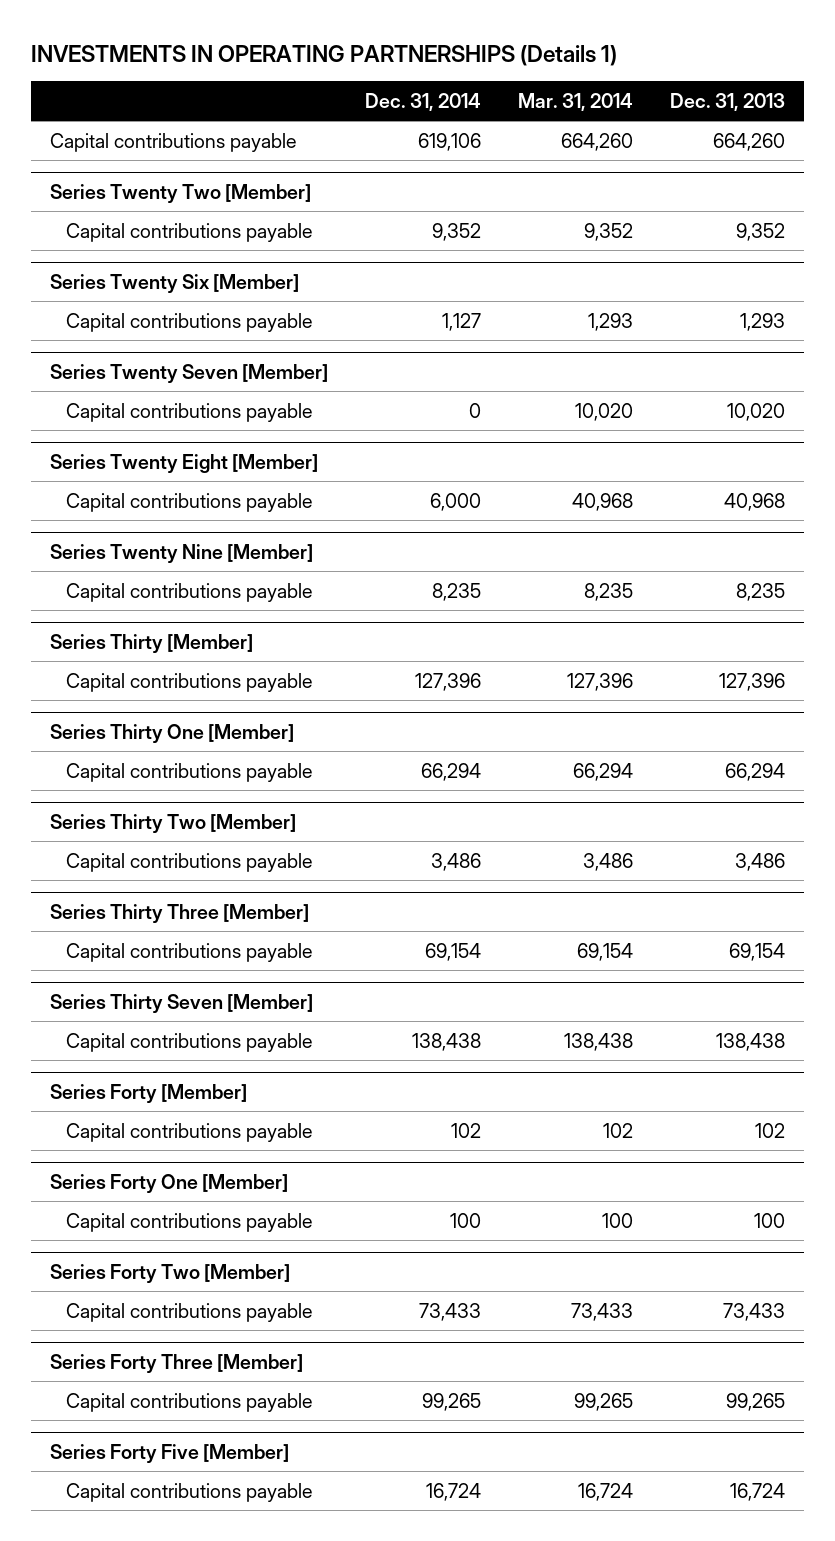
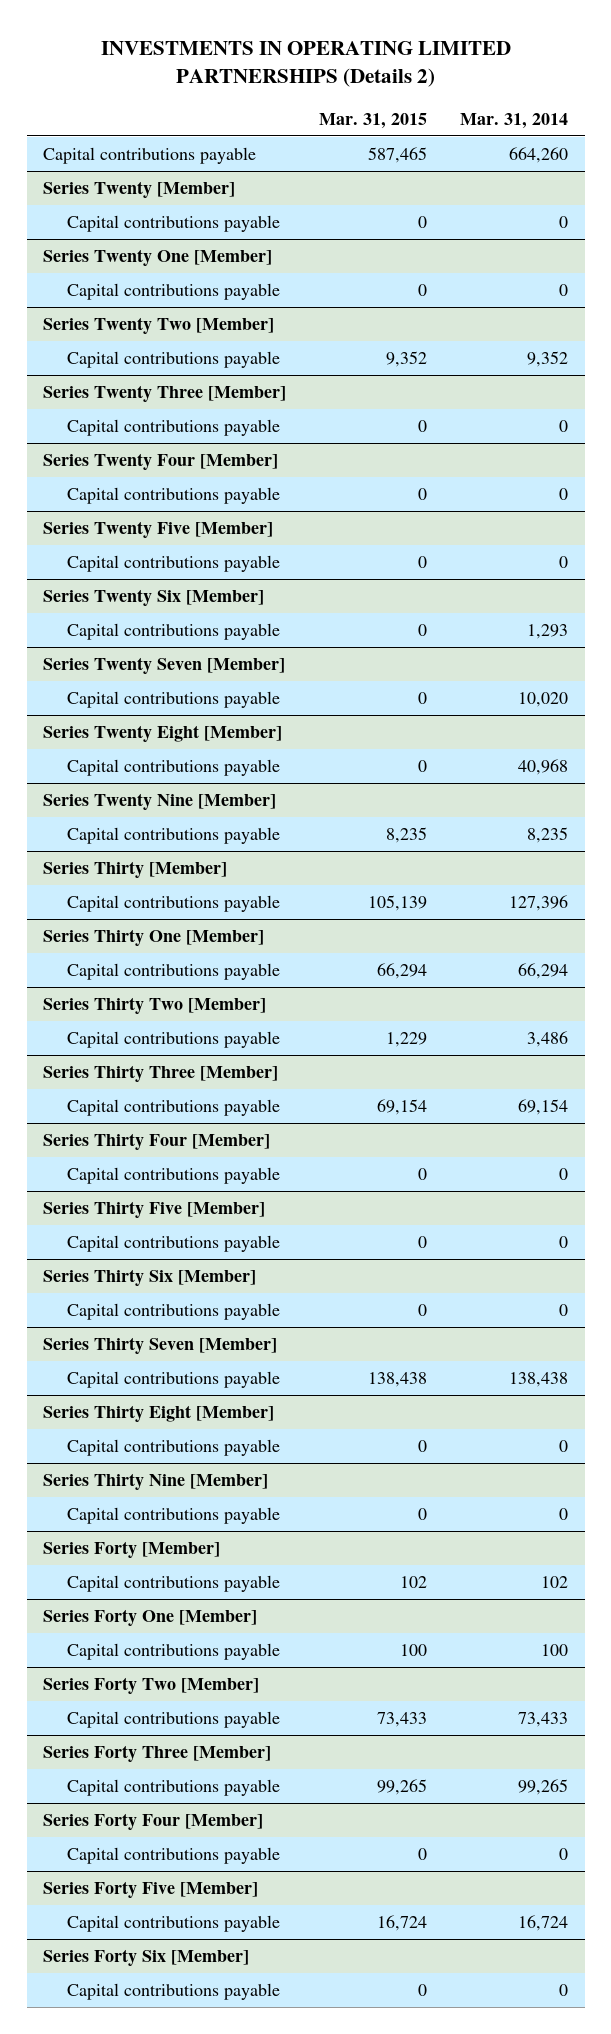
- INVESTMENTS IN OPERATING PARTNERSHIPS (Details 1)
+ INVESTMENTS IN OPERATING LIMITED PARTNERSHIPS (Details 2)
- | Dec. 31, 2014 | Mar. 31, 2014 | Dec. 31, 2013
+ | Mar. 31, 2015 | Mar. 31, 2014
+ Series Twenty [Member]
+ Capital contributions payable | 0 | 0
+ Series Twenty One [Member]
+ Capital contributions payable | 0 | 0
+ Series Twenty Three [Member]
+ Capital contributions payable | 0 | 0
+ Series Twenty Four [Member]
+ Capital contributions payable | 0 | 0
+ Series Twenty Five [Member]
+ Capital contributions payable | 0 | 0
+ Series Thirty Four [Member]
+ Capital contributions payable | 0 | 0
+ Series Thirty Five [Member]
+ Capital contributions payable | 0 | 0
+ Series Thirty Six [Member]
+ Capital contributions payable | 0 | 0
+ Series Thirty Eight [Member]
+ Capital contributions payable | 0 | 0
+ Series Thirty Nine [Member]
+ Capital contributions payable | 0 | 0
+ Series Forty Four [Member]
+ Capital contributions payable | 0 | 0
+ Series Forty Six [Member]
+ Capital contributions payable | 0 | 0

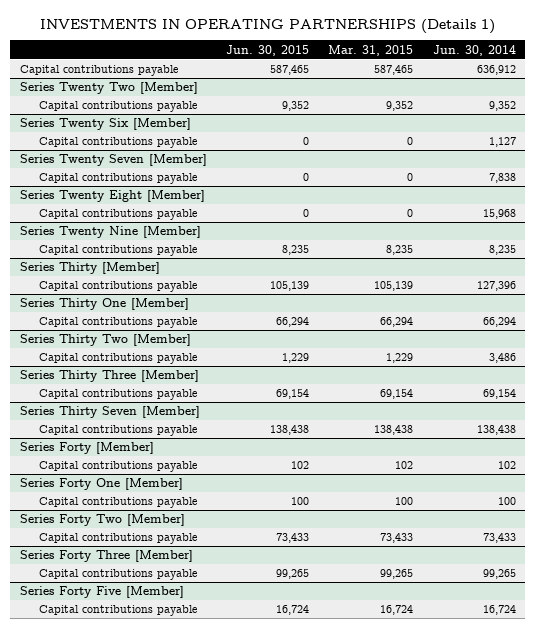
- INVESTMENTS IN OPERATING LIMITED PARTNERSHIPS (Details 2)
+ INVESTMENTS IN OPERATING PARTNERSHIPS (Details 1)
- | Mar. 31, 2015 | Mar. 31, 2014
+ | Jun. 30, 2015 | Mar. 31, 2015 | Jun. 30, 2014
- Series Twenty [Member]
- Capital contributions payable | 0 | 0
- Series Twenty One [Member]
- Capital contributions payable | 0 | 0
- Series Twenty Three [Member]
- Capital contributions payable | 0 | 0
- Series Twenty Four [Member]
- Capital contributions payable | 0 | 0
- Series Twenty Five [Member]
- Capital contributions payable | 0 | 0
- Series Thirty Four [Member]
- Capital contributions payable | 0 | 0
- Series Thirty Five [Member]
- Capital contributions payable | 0 | 0
- Series Thirty Six [Member]
- Capital contributions payable | 0 | 0
- Series Thirty Eight [Member]
- Capital contributions payable | 0 | 0
- Series Thirty Nine [Member]
- Capital contributions payable | 0 | 0
- Series Forty Four [Member]
- Capital contributions payable | 0 | 0
- Series Forty Six [Member]
- Capital contributions payable | 0 | 0

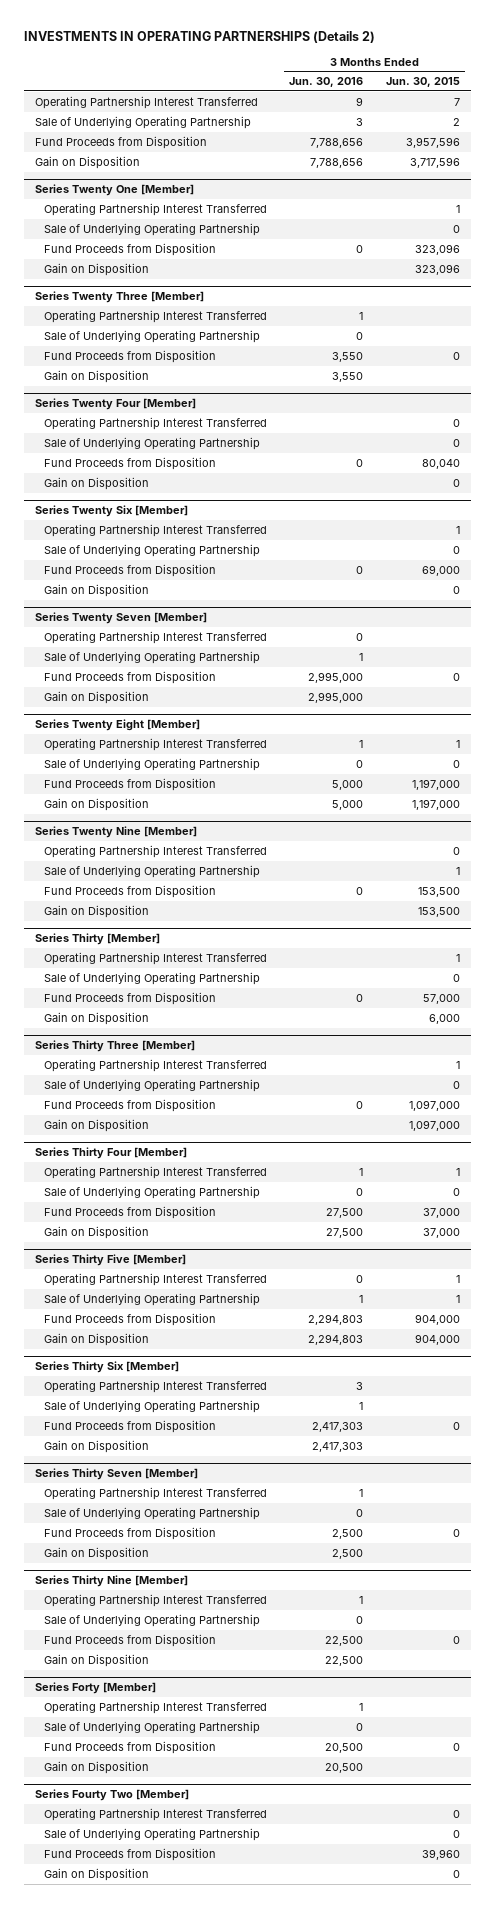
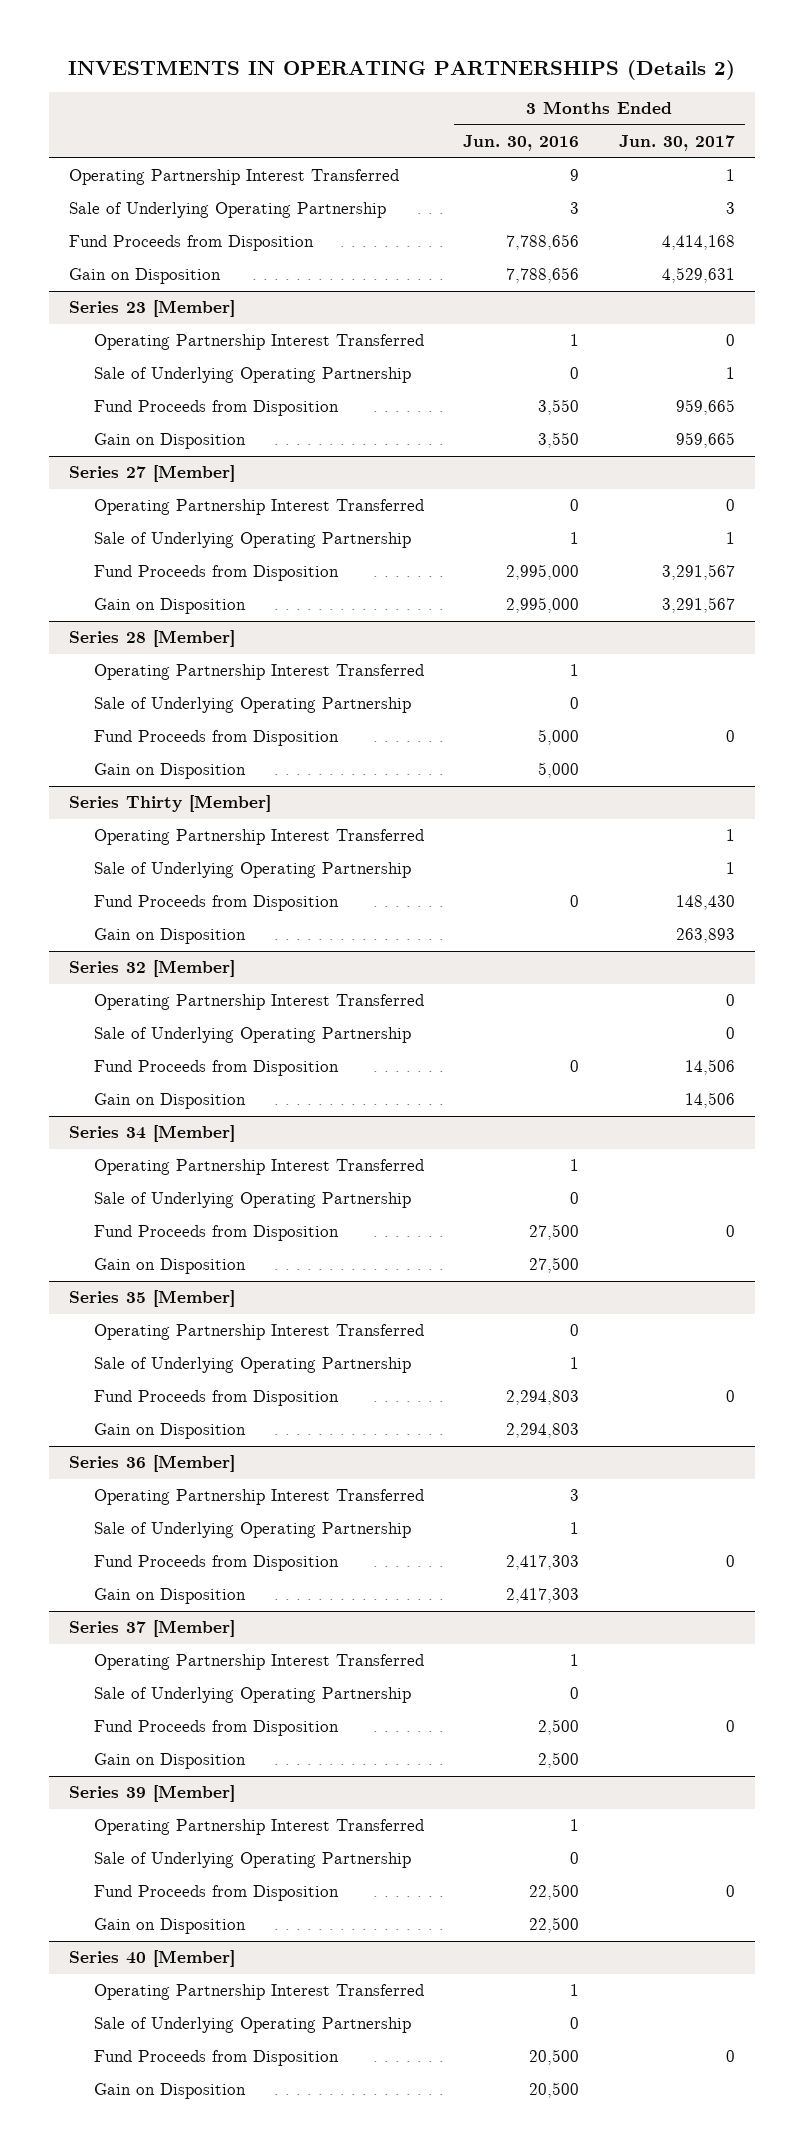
- | 3 Months Ended Jun. 30, 2016 | 3 Months Ended Jun. 30, 2015
+ | 3 Months Ended Jun. 30, 2016 | 3 Months Ended Jun. 30, 2017
- Series Twenty One [Member]
- Operating Partnership Interest Transferred | | 1
- Sale of Underlying Operating Partnership | | 0
- Fund Proceeds from Disposition | 0 | 323,096
- Gain on Disposition | | 323,096
- Series Twenty Three [Member]
+ Series 23 [Member]
- Series Twenty Four [Member]
- Operating Partnership Interest Transferred | | 0
- Sale of Underlying Operating Partnership | | 0
- Fund Proceeds from Disposition | 0 | 80,040
- Gain on Disposition | | 0
- Series Twenty Six [Member]
- Operating Partnership Interest Transferred | | 1
- Sale of Underlying Operating Partnership | | 0
- Fund Proceeds from Disposition | 0 | 69,000
- Gain on Disposition | | 0
- Series Twenty Seven [Member]
+ Series 27 [Member]
- Series Twenty Eight [Member]
+ Series 28 [Member]
- Series Twenty Nine [Member]
- Operating Partnership Interest Transferred | | 0
- Sale of Underlying Operating Partnership | | 1
- Fund Proceeds from Disposition | 0 | 153,500
- Gain on Disposition | | 153,500
- Series Thirty Three [Member]
+ Series 32 [Member]
- Series Thirty Four [Member]
+ Series 34 [Member]
- Series Thirty Five [Member]
+ Series 35 [Member]
- Series Thirty Six [Member]
+ Series 36 [Member]
- Series Thirty Seven [Member]
+ Series 37 [Member]
- Series Thirty Nine [Member]
+ Series 39 [Member]
- Series Forty [Member]
+ Series 40 [Member]
- Series Fourty Two [Member]
- Operating Partnership Interest Transferred | | 0
- Sale of Underlying Operating Partnership | | 0
- Fund Proceeds from Disposition | | 39,960
- Gain on Disposition | | 0

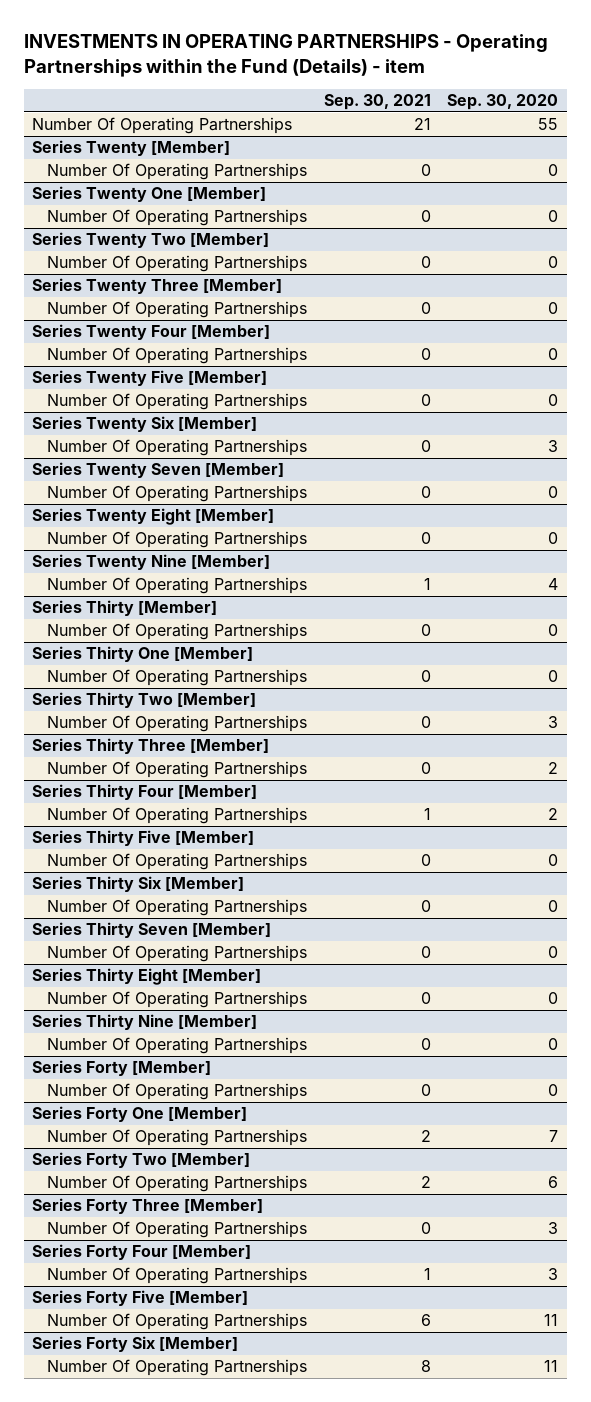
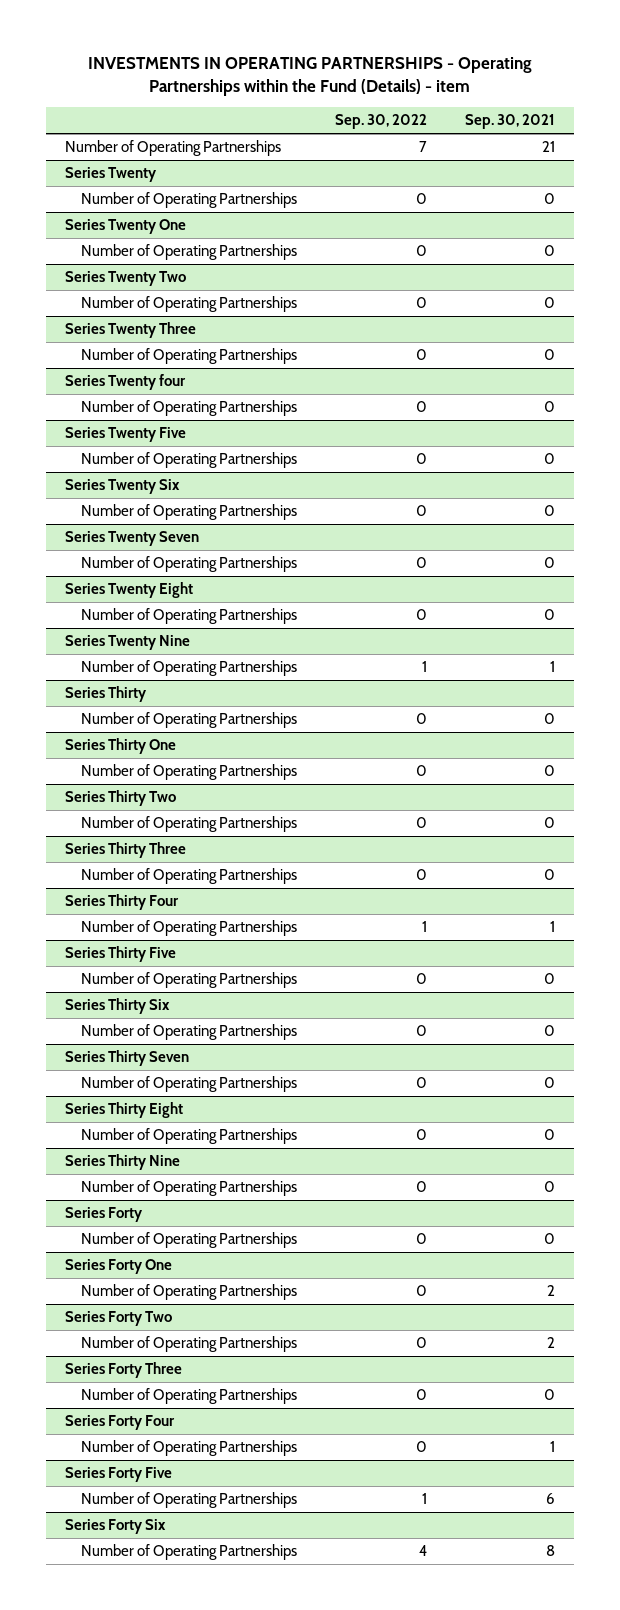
- | Sep. 30, 2021 | Sep. 30, 2020
+ | Sep. 30, 2022 | Sep. 30, 2021
- Number Of Operating Partnerships | 21 | 55
- Series Twenty [Member]
- Number Of Operating Partnerships | 0 | 0
- Series Twenty One [Member]
- Number Of Operating Partnerships | 0 | 0
- Series Twenty Two [Member]
- Number Of Operating Partnerships | 0 | 0
- Series Twenty Three [Member]
- Number Of Operating Partnerships | 0 | 0
- Series Twenty Four [Member]
- Number Of Operating Partnerships | 0 | 0
- Series Twenty Five [Member]
- Number Of Operating Partnerships | 0 | 0
- Series Twenty Six [Member]
- Number Of Operating Partnerships | 0 | 3
- Series Twenty Seven [Member]
- Number Of Operating Partnerships | 0 | 0
- Series Twenty Eight [Member]
- Number Of Operating Partnerships | 0 | 0
- Series Twenty Nine [Member]
- Number Of Operating Partnerships | 1 | 4
- Series Thirty [Member]
- Number Of Operating Partnerships | 0 | 0
- Series Thirty One [Member]
- Number Of Operating Partnerships | 0 | 0
- Series Thirty Two [Member]
- Number Of Operating Partnerships | 0 | 3
- Series Thirty Three [Member]
- Number Of Operating Partnerships | 0 | 2
- Series Thirty Four [Member]
- Number Of Operating Partnerships | 1 | 2
- Series Thirty Five [Member]
- Number Of Operating Partnerships | 0 | 0
- Series Thirty Six [Member]
- Number Of Operating Partnerships | 0 | 0
- Series Thirty Seven [Member]
- Number Of Operating Partnerships | 0 | 0
- Series Thirty Eight [Member]
- Number Of Operating Partnerships | 0 | 0
- Series Thirty Nine [Member]
- Number Of Operating Partnerships | 0 | 0
- Series Forty [Member]
- Number Of Operating Partnerships | 0 | 0
- Series Forty One [Member]
- Number Of Operating Partnerships | 2 | 7
- Series Forty Two [Member]
- Number Of Operating Partnerships | 2 | 6
- Series Forty Three [Member]
- Number Of Operating Partnerships | 0 | 3
- Series Forty Four [Member]
- Number Of Operating Partnerships | 1 | 3
- Series Forty Five [Member]
- Number Of Operating Partnerships | 6 | 11
- Series Forty Six [Member]
- Number Of Operating Partnerships | 8 | 11
+ Number of Operating Partnerships | 7 | 21
+ Series Twenty
+ Number of Operating Partnerships | 0 | 0
+ Series Twenty One
+ Number of Operating Partnerships | 0 | 0
+ Series Twenty Two
+ Number of Operating Partnerships | 0 | 0
+ Series Twenty Three
+ Number of Operating Partnerships | 0 | 0
+ Series Twenty four
+ Number of Operating Partnerships | 0 | 0
+ Series Twenty Five
+ Number of Operating Partnerships | 0 | 0
+ Series Twenty Six
+ Number of Operating Partnerships | 0 | 0
+ Series Twenty Seven
+ Number of Operating Partnerships | 0 | 0
+ Series Twenty Eight
+ Number of Operating Partnerships | 0 | 0
+ Series Twenty Nine
+ Number of Operating Partnerships | 1 | 1
+ Series Thirty
+ Number of Operating Partnerships | 0 | 0
+ Series Thirty One
+ Number of Operating Partnerships | 0 | 0
+ Series Thirty Two
+ Number of Operating Partnerships | 0 | 0
+ Series Thirty Three
+ Number of Operating Partnerships | 0 | 0
+ Series Thirty Four
+ Number of Operating Partnerships | 1 | 1
+ Series Thirty Five
+ Number of Operating Partnerships | 0 | 0
+ Series Thirty Six
+ Number of Operating Partnerships | 0 | 0
+ Series Thirty Seven
+ Number of Operating Partnerships | 0 | 0
+ Series Thirty Eight
+ Number of Operating Partnerships | 0 | 0
+ Series Thirty Nine
+ Number of Operating Partnerships | 0 | 0
+ Series Forty
+ Number of Operating Partnerships | 0 | 0
+ Series Forty One
+ Number of Operating Partnerships | 0 | 2
+ Series Forty Two
+ Number of Operating Partnerships | 0 | 2
+ Series Forty Three
+ Number of Operating Partnerships | 0 | 0
+ Series Forty Four
+ Number of Operating Partnerships | 0 | 1
+ Series Forty Five
+ Number of Operating Partnerships | 1 | 6
+ Series Forty Six
+ Number of Operating Partnerships | 4 | 8

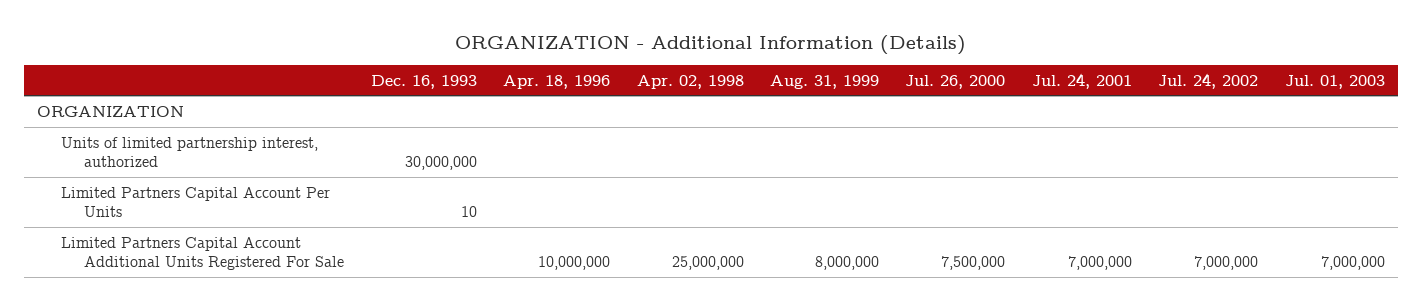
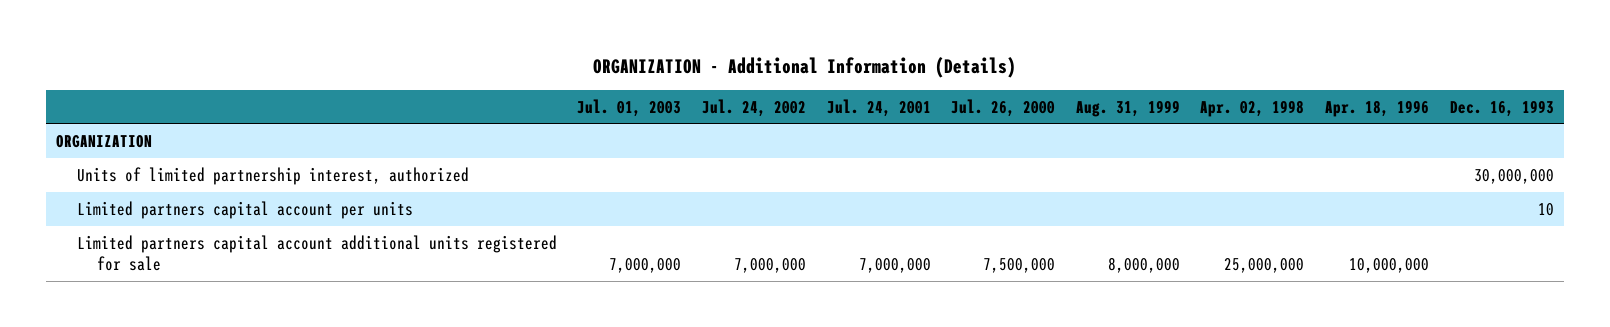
- | Dec. 16, 1993 | Apr. 18, 1996 | Apr. 02, 1998 | Aug. 31, 1999 | Jul. 26, 2000 | Jul. 24, 2001 | Jul. 24, 2002 | Jul. 01, 2003
+ | Jul. 01, 2003 | Jul. 24, 2002 | Jul. 24, 2001 | Jul. 26, 2000 | Aug. 31, 1999 | Apr. 02, 1998 | Apr. 18, 1996 | Dec. 16, 1993
- Limited Partners Capital Account Per Units | 10 | | | | | | |
- Limited Partners Capital Account Additional Units Registered For Sale | | 10,000,000 | 25,000,000 | 8,000,000 | 7,500,000 | 7,000,000 | 7,000,000 | 7,000,000
+ Limited partners capital account per units | | | | | | | | 10
+ Limited partners capital account additional units registered for sale | 7,000,000 | 7,000,000 | 7,000,000 | 7,500,000 | 8,000,000 | 25,000,000 | 10,000,000 |

